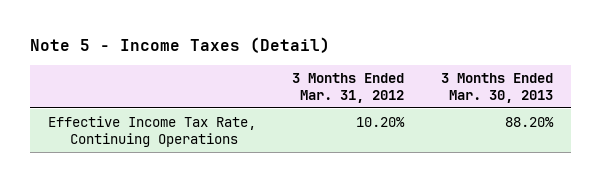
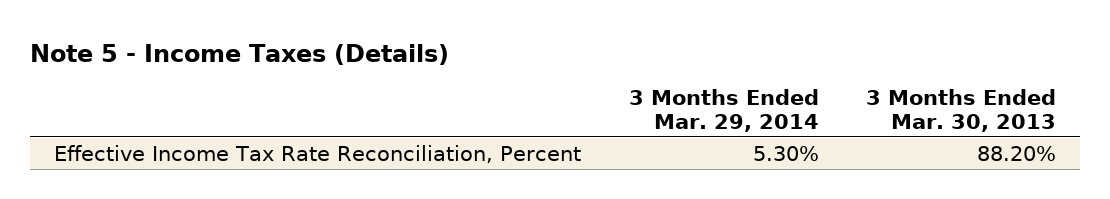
- Note 5 - Income Taxes (Detail)
+ Note 5 - Income Taxes (Details)
- | 3 Months Ended Mar. 31, 2012 | 3 Months Ended Mar. 30, 2013
+ | 3 Months Ended Mar. 29, 2014 | 3 Months Ended Mar. 30, 2013
- Effective Income Tax Rate, Continuing Operations | 10.20% | 88.20%
+ Effective Income Tax Rate Reconciliation, Percent | 5.30% | 88.20%

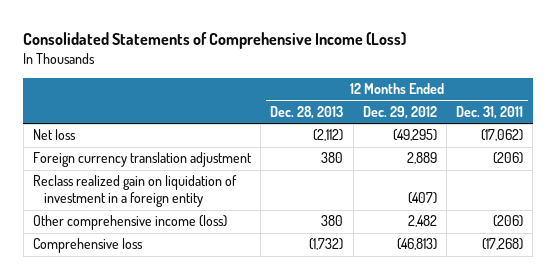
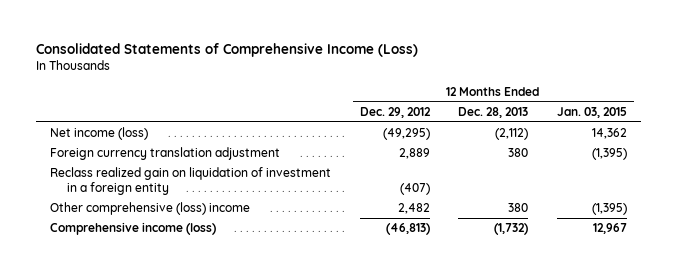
- | 12 Months Ended Dec. 28, 2013 | 12 Months Ended Dec. 29, 2012 | 12 Months Ended Dec. 31, 2011
+ | 12 Months Ended Dec. 29, 2012 | 12 Months Ended Dec. 28, 2013 | 12 Months Ended Jan. 03, 2015
- Net loss | (2,112) | (49,295) | (17,062)
+ Net income (loss) | (49,295) | (2,112) | 14,362
- Other comprehensive income (loss) | 380 | 2,482 | (206)
- Comprehensive loss | (1,732) | (46,813) | (17,268)
+ Other comprehensive (loss) income | 2,482 | 380 | (1,395)
+ Comprehensive income (loss) | (46,813) | (1,732) | 12,967

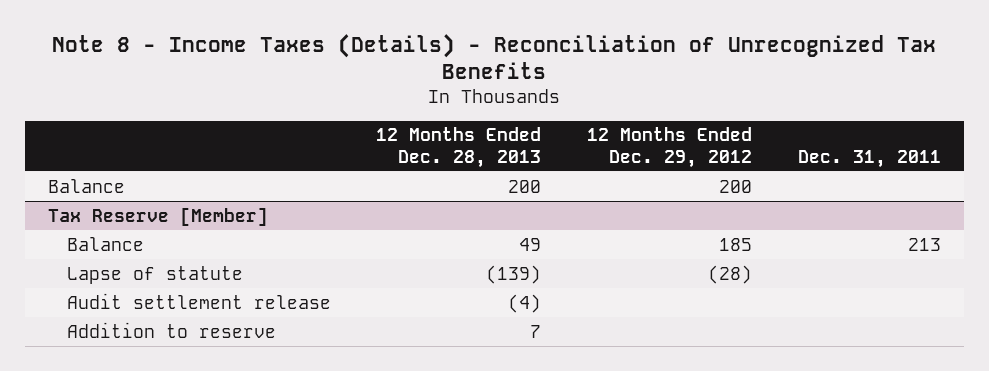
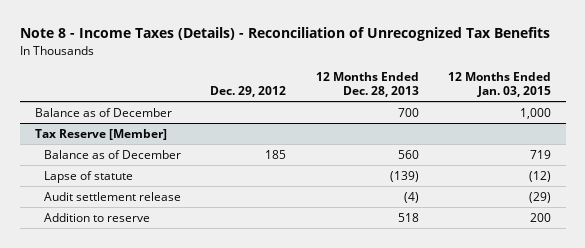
- | 12 Months Ended Dec. 28, 2013 | 12 Months Ended Dec. 29, 2012 | Dec. 31, 2011
+ | Dec. 29, 2012 | 12 Months Ended Dec. 28, 2013 | 12 Months Ended Jan. 03, 2015
- Balance | 200 | 200 |
+ Balance as of December | | 700 | 1,000
@ Tax Reserve [Member]
- Balance | 49 | 185 | 213
+ Balance as of December | 185 | 560 | 719
- Addition to reserve | 7 | |
+ Addition to reserve | | 518 | 200

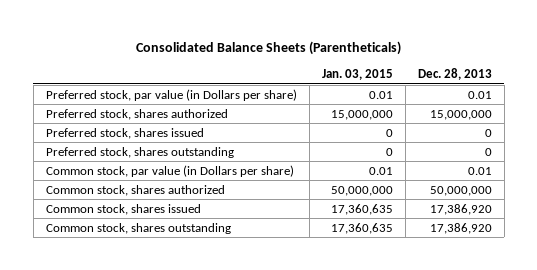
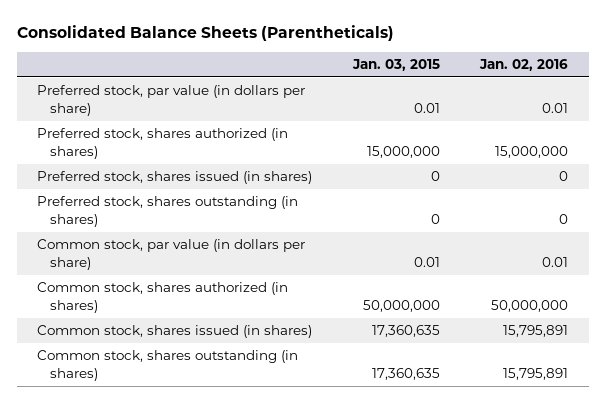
- | Jan. 03, 2015 | Dec. 28, 2013
+ | Jan. 03, 2015 | Jan. 02, 2016
- Preferred stock, par value (in Dollars per share) | 0.01 | 0.01
- Preferred stock, shares authorized | 15,000,000 | 15,000,000
- Preferred stock, shares issued | 0 | 0
- Preferred stock, shares outstanding | 0 | 0
- Common stock, par value (in Dollars per share) | 0.01 | 0.01
- Common stock, shares authorized | 50,000,000 | 50,000,000
- Common stock, shares issued | 17,360,635 | 17,386,920
- Common stock, shares outstanding | 17,360,635 | 17,386,920
+ Preferred stock, par value (in dollars per share) | 0.01 | 0.01
+ Preferred stock, shares authorized (in shares) | 15,000,000 | 15,000,000
+ Preferred stock, shares issued (in shares) | 0 | 0
+ Preferred stock, shares outstanding (in shares) | 0 | 0
+ Common stock, par value (in dollars per share) | 0.01 | 0.01
+ Common stock, shares authorized (in shares) | 50,000,000 | 50,000,000
+ Common stock, shares issued (in shares) | 17,360,635 | 15,795,891
+ Common stock, shares outstanding (in shares) | 17,360,635 | 15,795,891

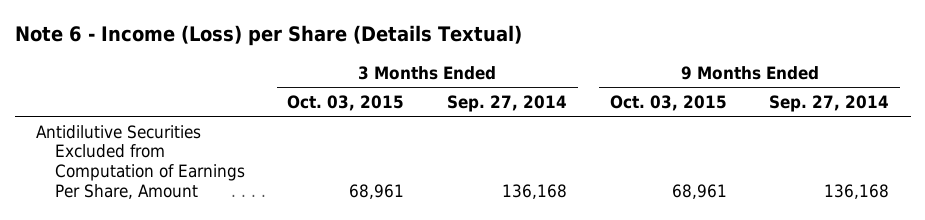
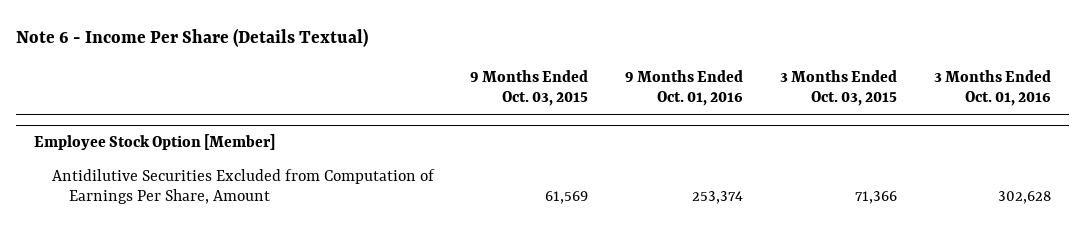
- Note 6 - Income (Loss) per Share (Details Textual)
+ Note 6 - Income Per Share (Details Textual)
- | 3 Months Ended Oct. 03, 2015 | 3 Months Ended Sep. 27, 2014 | 9 Months Ended Oct. 03, 2015 | 9 Months Ended Sep. 27, 2014
+ | 9 Months Ended Oct. 03, 2015 | 9 Months Ended Oct. 01, 2016 | 3 Months Ended Oct. 03, 2015 | 3 Months Ended Oct. 01, 2016
- Antidilutive Securities Excluded from Computation of Earnings Per Share, Amount | 68,961 | 136,168 | 68,961 | 136,168
+ Employee Stock Option [Member]
+ Antidilutive Securities Excluded from Computation of Earnings Per Share, Amount | 61,569 | 253,374 | 71,366 | 302,628

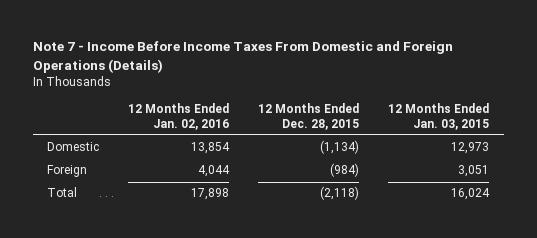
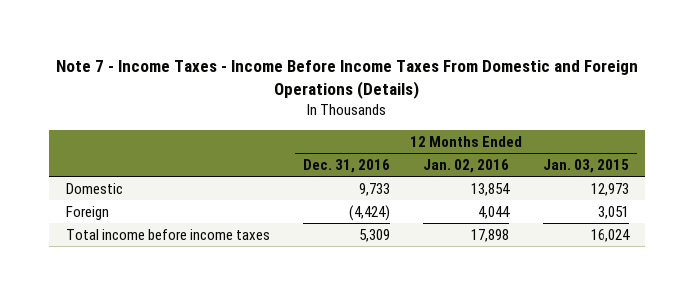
- Note 7 - Income Before Income Taxes From Domestic and Foreign Operations (Details)
+ Note 7 - Income Taxes - Income Before Income Taxes From Domestic and Foreign Operations (Details)
- | 12 Months Ended Jan. 02, 2016 | 12 Months Ended Dec. 28, 2015 | 12 Months Ended Jan. 03, 2015
+ | 12 Months Ended Dec. 31, 2016 | 12 Months Ended Jan. 02, 2016 | 12 Months Ended Jan. 03, 2015
- Total | 17,898 | (2,118) | 16,024
+ Total income before income taxes | 5,309 | 17,898 | 16,024

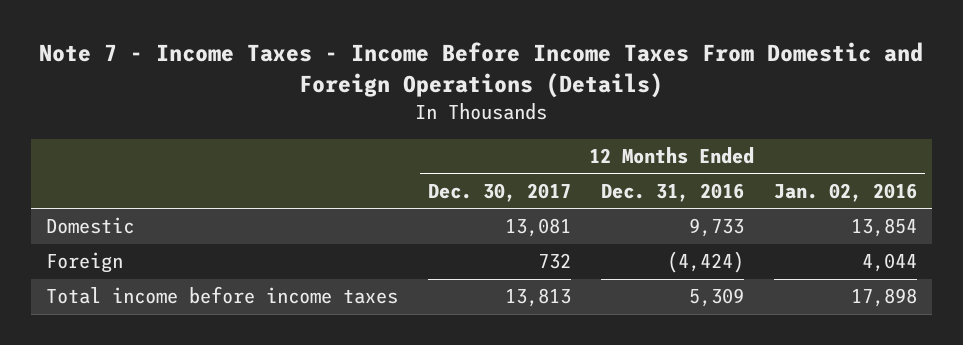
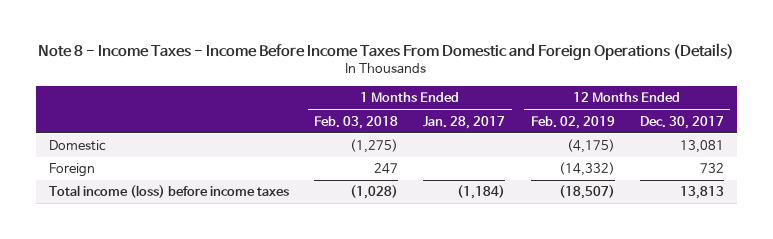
- Note 7 - Income Taxes - Income Before Income Taxes From Domestic and Foreign Operations (Details)
+ Note 8 - Income Taxes - Income Before Income Taxes From Domestic and Foreign Operations (Details)
- | 12 Months Ended Dec. 30, 2017 | 12 Months Ended Dec. 31, 2016 | 12 Months Ended Jan. 02, 2016
+ | 1 Months Ended Feb. 03, 2018 | 1 Months Ended Jan. 28, 2017 | 12 Months Ended Feb. 02, 2019 | 12 Months Ended Dec. 30, 2017
- Total income before income taxes | 13,813 | 5,309 | 17,898
+ Total income (loss) before income taxes | (1,028) | (1,184) | (18,507) | 13,813

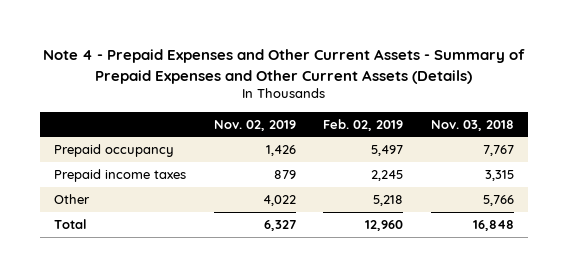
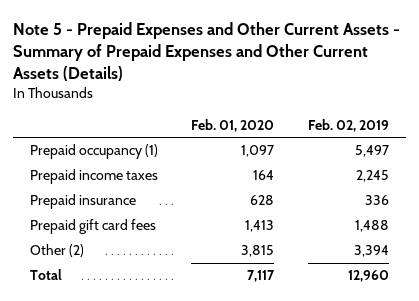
- Note 4 - Prepaid Expenses and Other Current Assets - Summary of Prepaid Expenses and Other Current Assets (Details)
+ Note 5 - Prepaid Expenses and Other Current Assets - Summary of Prepaid Expenses and Other Current Assets (Details)
- | Nov. 02, 2019 | Feb. 02, 2019 | Nov. 03, 2018
+ | Feb. 01, 2020 | Feb. 02, 2019
- Prepaid occupancy | 1,426 | 5,497 | 7,767
+ Prepaid occupancy (1) | 1,097 | 5,497
- Other | 4,022 | 5,218 | 5,766
+ Prepaid insurance | 628 | 336
+ Prepaid gift card fees | 1,413 | 1,488
+ Other (2) | 3,815 | 3,394

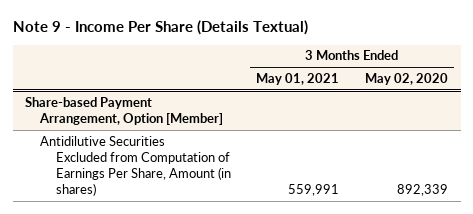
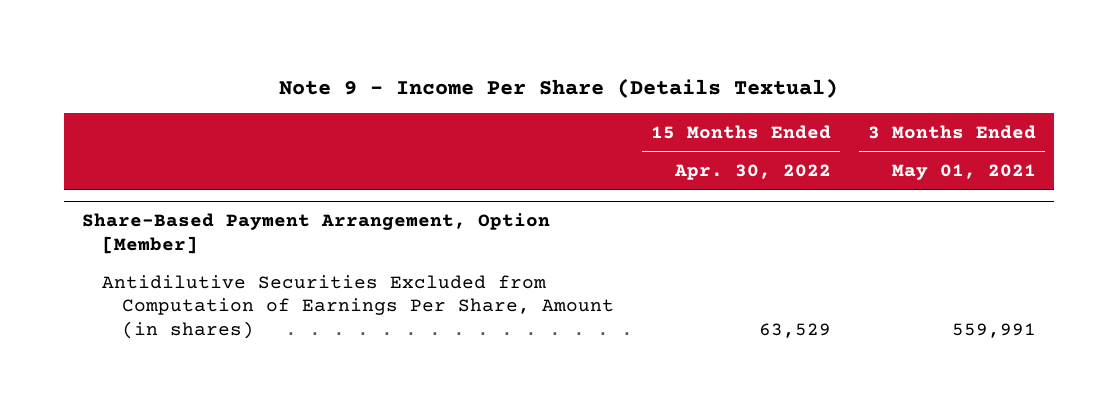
- | 3 Months Ended May 01, 2021 | 3 Months Ended May 02, 2020
+ | 15 Months Ended Apr. 30, 2022 | 3 Months Ended May 01, 2021
- Share-based Payment Arrangement, Option [Member]
+ Share-Based Payment Arrangement, Option [Member]

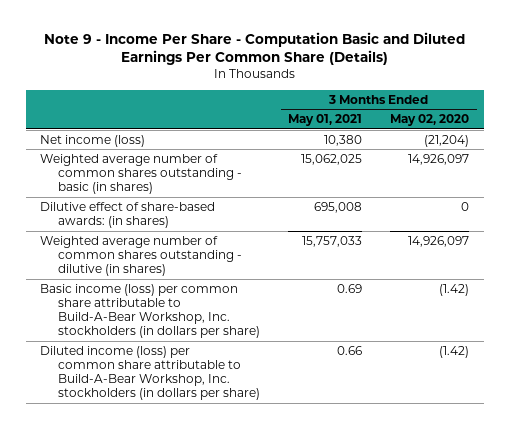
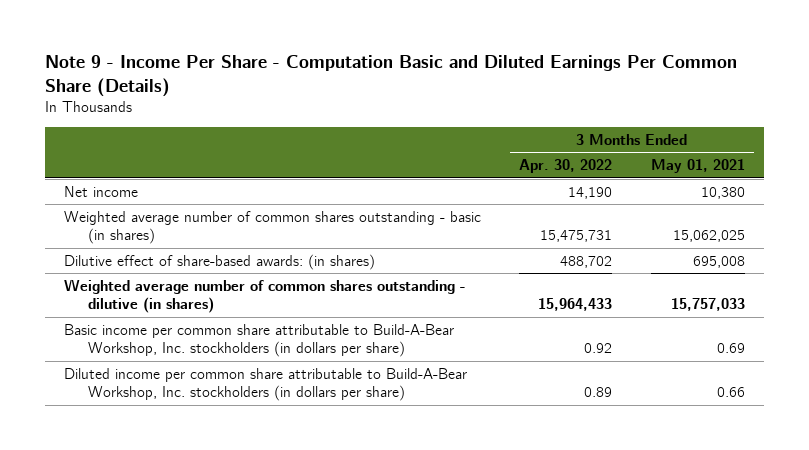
- | 3 Months Ended May 01, 2021 | 3 Months Ended May 02, 2020
+ | 3 Months Ended Apr. 30, 2022 | 3 Months Ended May 01, 2021
- Net income (loss) | 10,380 | (21,204)
+ Net income | 14,190 | 10,380
- Basic income (loss) per common share attributable to Build-A-Bear Workshop, Inc. stockholders (in dollars per share) | 0.69 | (1.42)
- Diluted income (loss) per common share attributable to Build-A-Bear Workshop, Inc. stockholders (in dollars per share) | 0.66 | (1.42)
+ Basic income per common share attributable to Build-A-Bear Workshop, Inc. stockholders (in dollars per share) | 0.92 | 0.69
+ Diluted income per common share attributable to Build-A-Bear Workshop, Inc. stockholders (in dollars per share) | 0.89 | 0.66

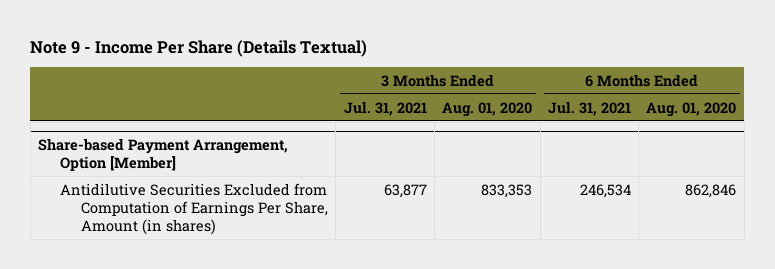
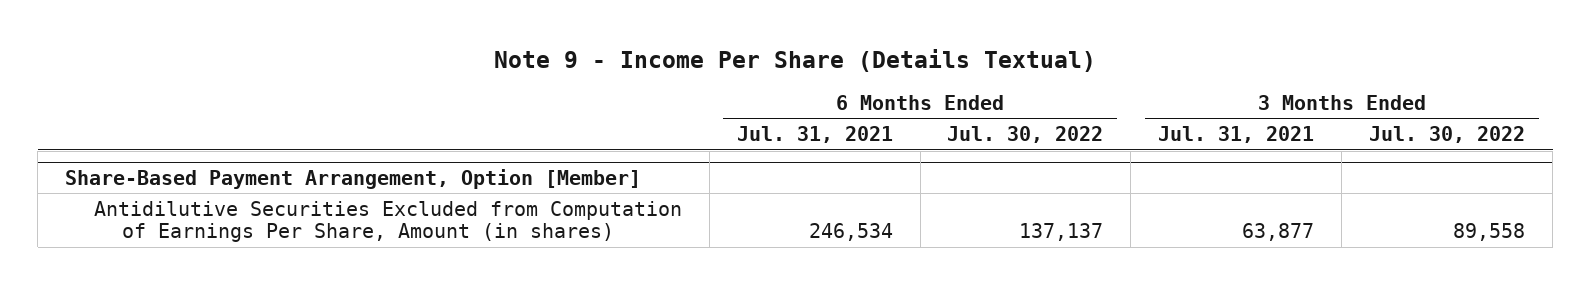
- | 3 Months Ended Jul. 31, 2021 | 3 Months Ended Aug. 01, 2020 | 6 Months Ended Jul. 31, 2021 | 6 Months Ended Aug. 01, 2020
+ | 6 Months Ended Jul. 31, 2021 | 6 Months Ended Jul. 30, 2022 | 3 Months Ended Jul. 31, 2021 | 3 Months Ended Jul. 30, 2022
- Share-based Payment Arrangement, Option [Member]
+ Share-Based Payment Arrangement, Option [Member]

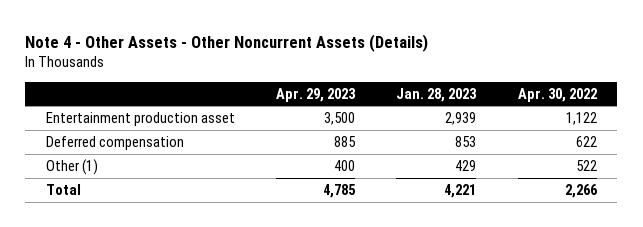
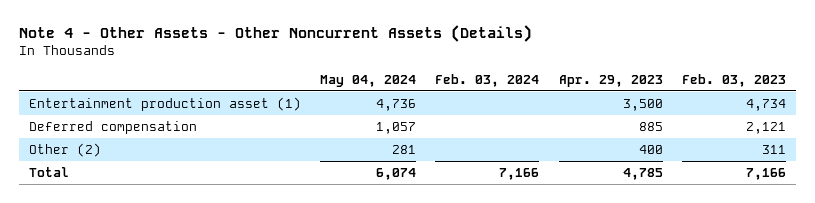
- | Apr. 29, 2023 | Jan. 28, 2023 | Apr. 30, 2022
+ | May 04, 2024 | Feb. 03, 2024 | Apr. 29, 2023 | Feb. 03, 2023
- Entertainment production asset | 3,500 | 2,939 | 1,122
+ Entertainment production asset (1) | 4,736 | | 3,500 | 4,734
- Other (1) | 400 | 429 | 522
+ Other (2) | 281 | | 400 | 311

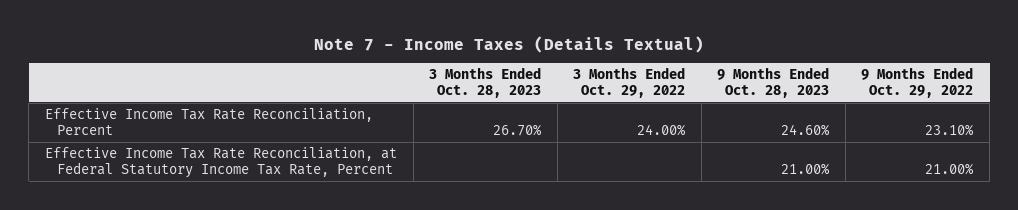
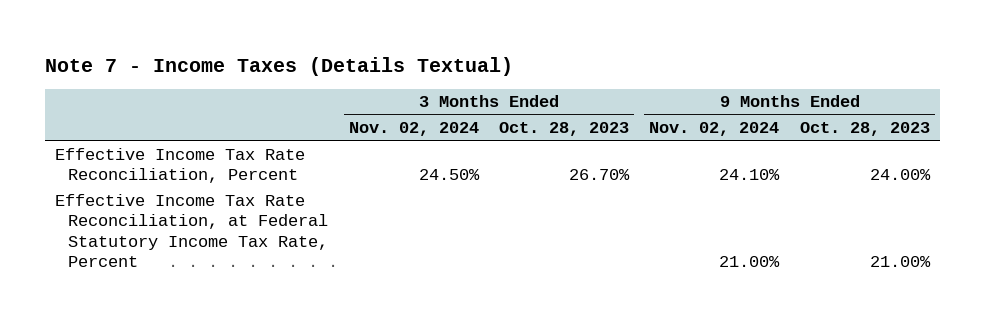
- | 3 Months Ended Oct. 28, 2023 | 3 Months Ended Oct. 29, 2022 | 9 Months Ended Oct. 28, 2023 | 9 Months Ended Oct. 29, 2022
+ | 3 Months Ended Nov. 02, 2024 | 3 Months Ended Oct. 28, 2023 | 9 Months Ended Nov. 02, 2024 | 9 Months Ended Oct. 28, 2023
- Effective Income Tax Rate Reconciliation, Percent | 26.70% | 24.00% | 24.60% | 23.10%
+ Effective Income Tax Rate Reconciliation, Percent | 24.50% | 26.70% | 24.10% | 24.00%

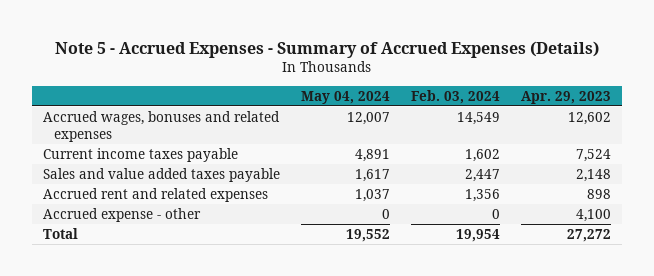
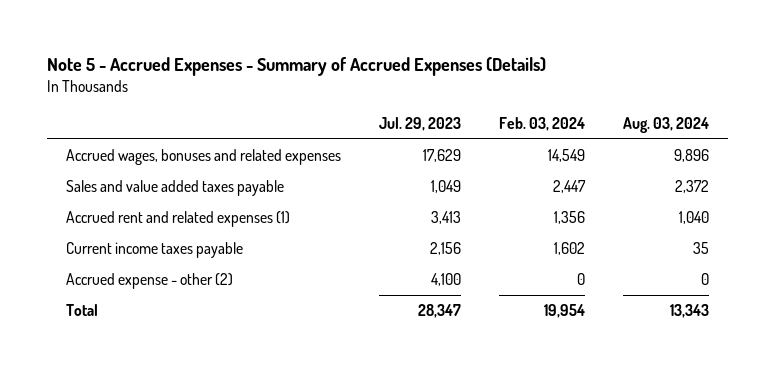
- | May 04, 2024 | Feb. 03, 2024 | Apr. 29, 2023
+ | Jul. 29, 2023 | Feb. 03, 2024 | Aug. 03, 2024
- Accrued rent and related expenses | 1,037 | 1,356 | 898
- Accrued expense - other | 0 | 0 | 4,100
+ Accrued rent and related expenses (1) | 3,413 | 1,356 | 1,040
moved down: Current income taxes payable | 2,156 | 1,602 | 35
+ Accrued expense - other (2) | 4,100 | 0 | 0

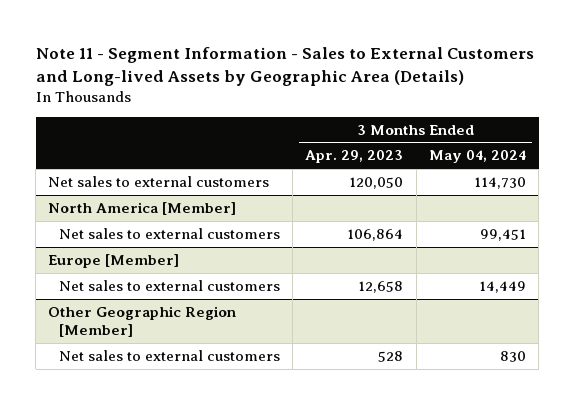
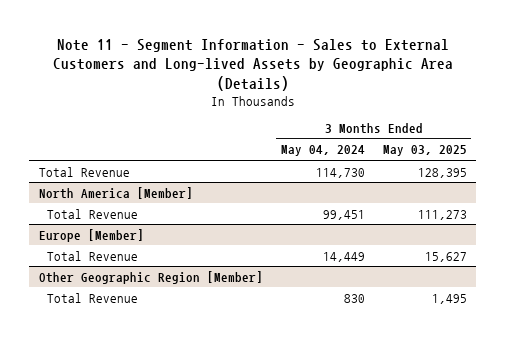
- | 3 Months Ended Apr. 29, 2023 | 3 Months Ended May 04, 2024
+ | 3 Months Ended May 04, 2024 | 3 Months Ended May 03, 2025
- Net sales to external customers | 120,050 | 114,730
+ Total Revenue | 114,730 | 128,395
@ North America [Member]
- Net sales to external customers | 106,864 | 99,451
+ Total Revenue | 99,451 | 111,273
@ Europe [Member]
- Net sales to external customers | 12,658 | 14,449
+ Total Revenue | 14,449 | 15,627
@ Other Geographic Region [Member]
- Net sales to external customers | 528 | 830
+ Total Revenue | 830 | 1,495

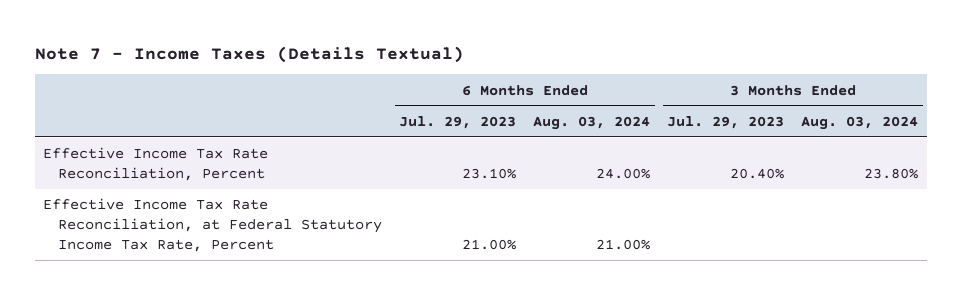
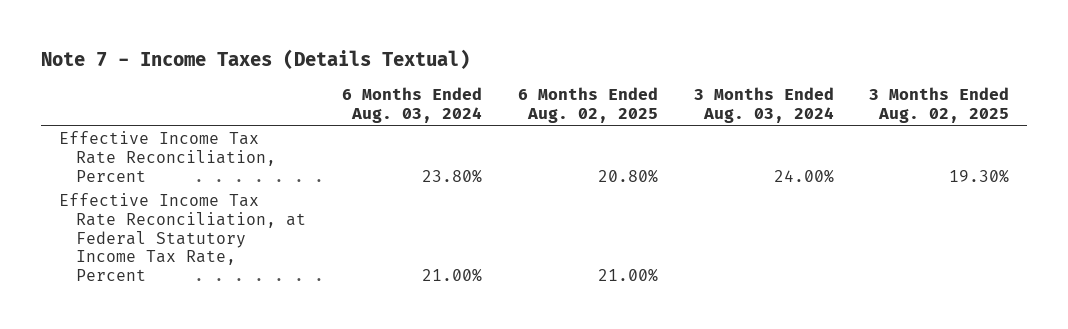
- | 6 Months Ended Jul. 29, 2023 | 6 Months Ended Aug. 03, 2024 | 3 Months Ended Jul. 29, 2023 | 3 Months Ended Aug. 03, 2024
+ | 6 Months Ended Aug. 03, 2024 | 6 Months Ended Aug. 02, 2025 | 3 Months Ended Aug. 03, 2024 | 3 Months Ended Aug. 02, 2025
- Effective Income Tax Rate Reconciliation, Percent | 23.10% | 24.00% | 20.40% | 23.80%
+ Effective Income Tax Rate Reconciliation, Percent | 23.80% | 20.80% | 24.00% | 19.30%

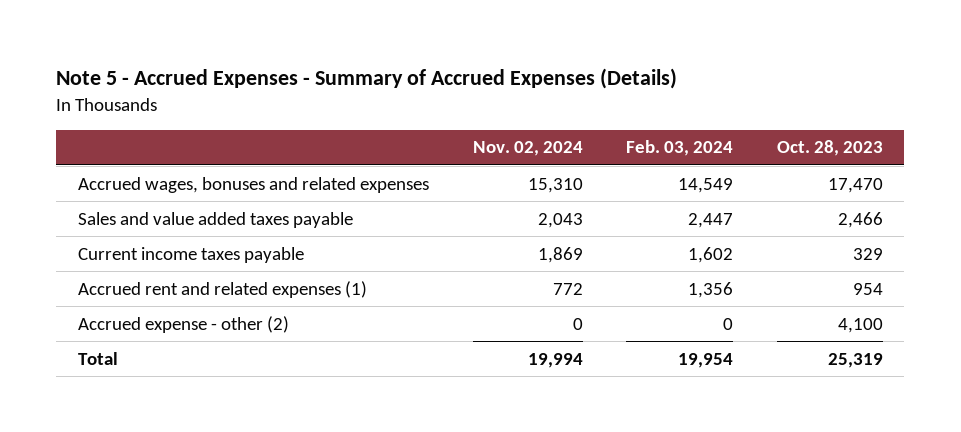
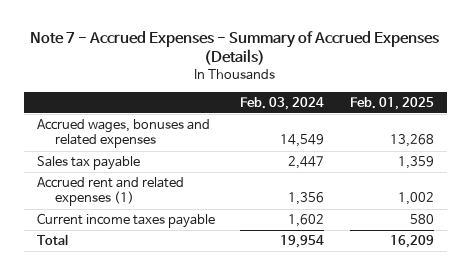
- Note 5 - Accrued Expenses - Summary of Accrued Expenses (Details)
+ Note 7 - Accrued Expenses - Summary of Accrued Expenses (Details)
- | Nov. 02, 2024 | Feb. 03, 2024 | Oct. 28, 2023
+ | Feb. 03, 2024 | Feb. 01, 2025
- Sales and value added taxes payable | 2,043 | 2,447 | 2,466
+ Sales tax payable | 2,447 | 1,359
- Accrued expense - other (2) | 0 | 0 | 4,100
moved down: Current income taxes payable | 1,602 | 580

